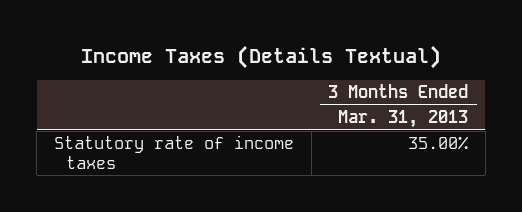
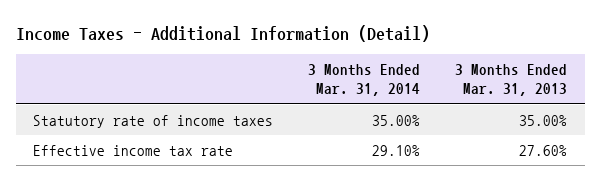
- Income Taxes (Details Textual)
+ Income Taxes - Additional Information (Detail)
- | 3 Months Ended Mar. 31, 2013
+ | 3 Months Ended Mar. 31, 2014 | 3 Months Ended Mar. 31, 2013
+ Effective income tax rate | 29.10% | 27.60%

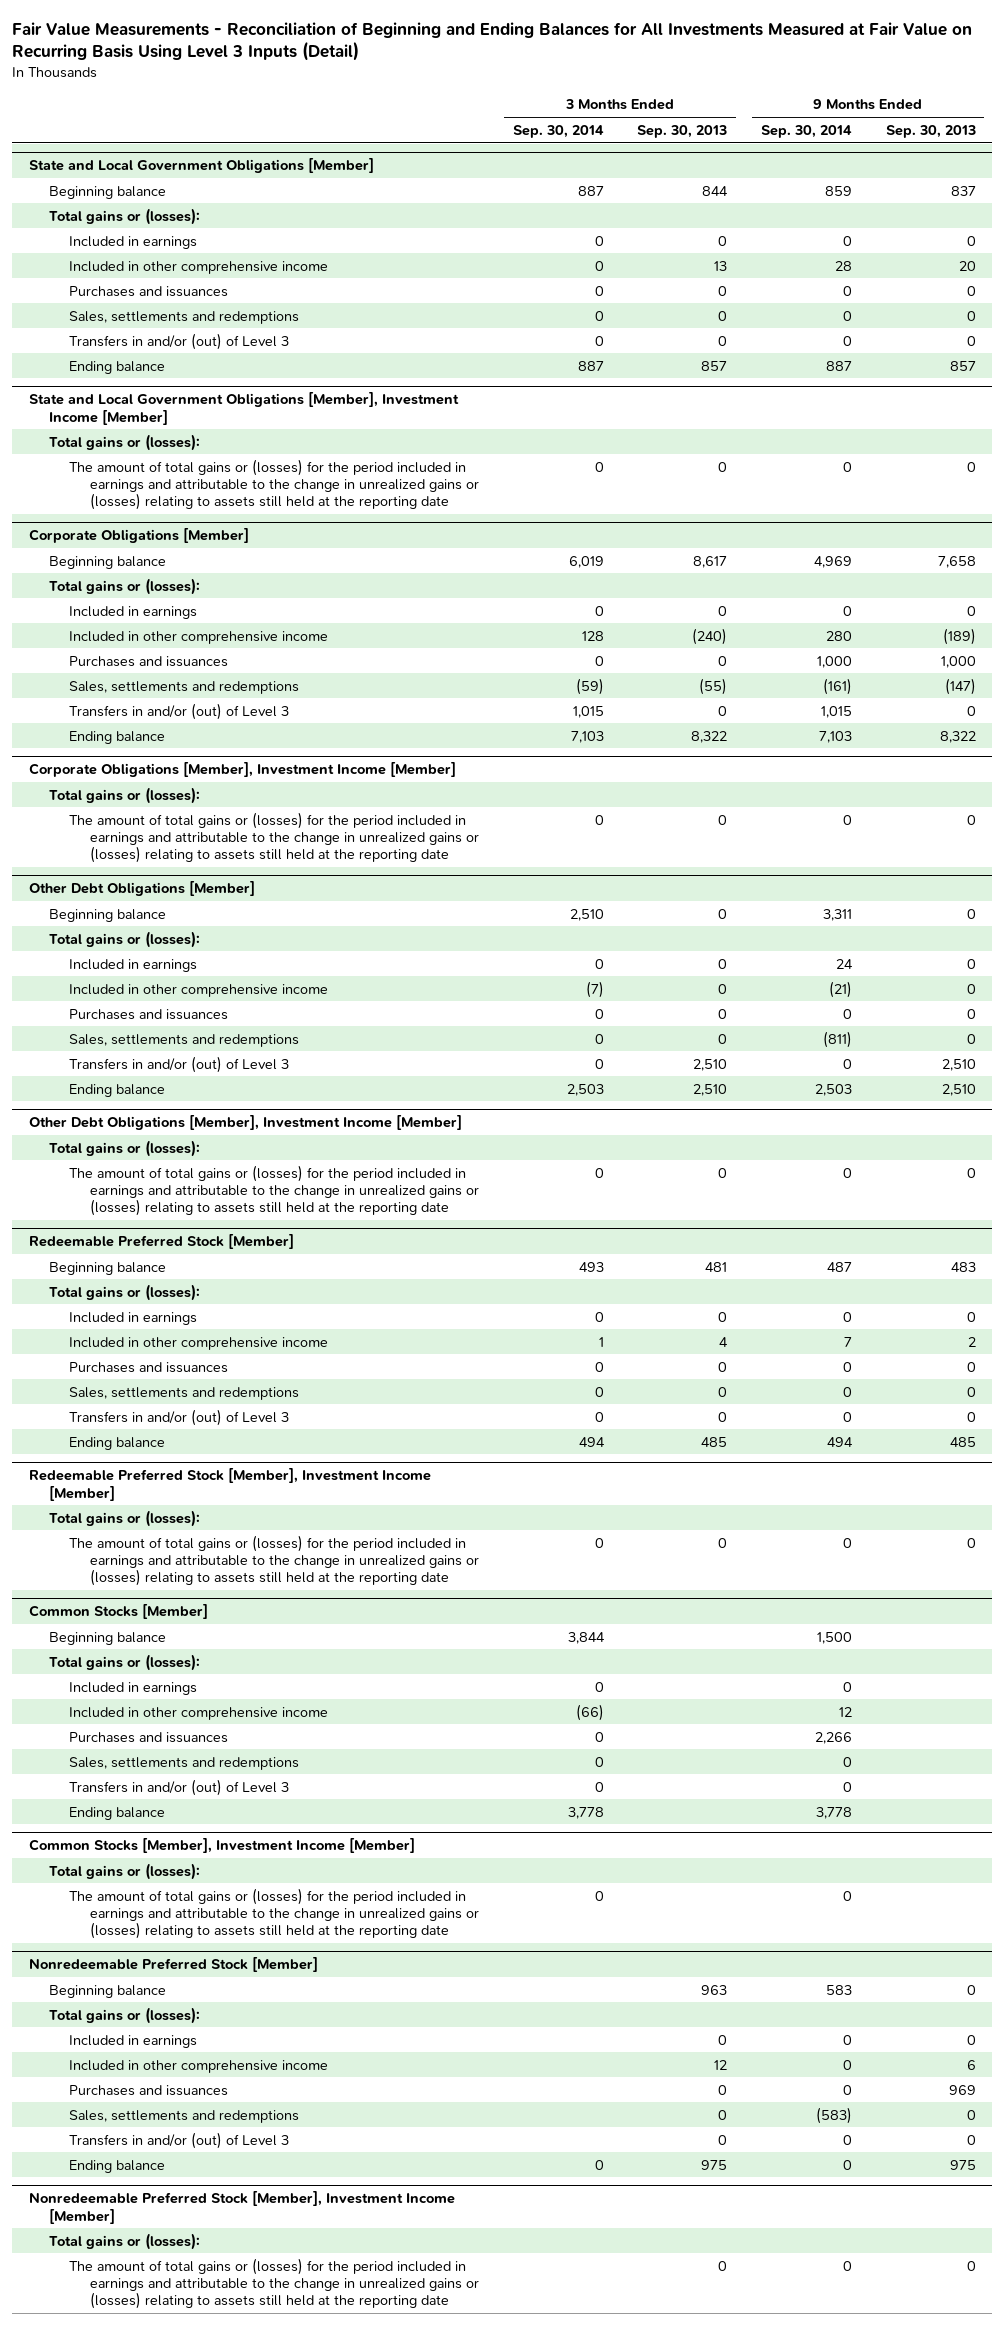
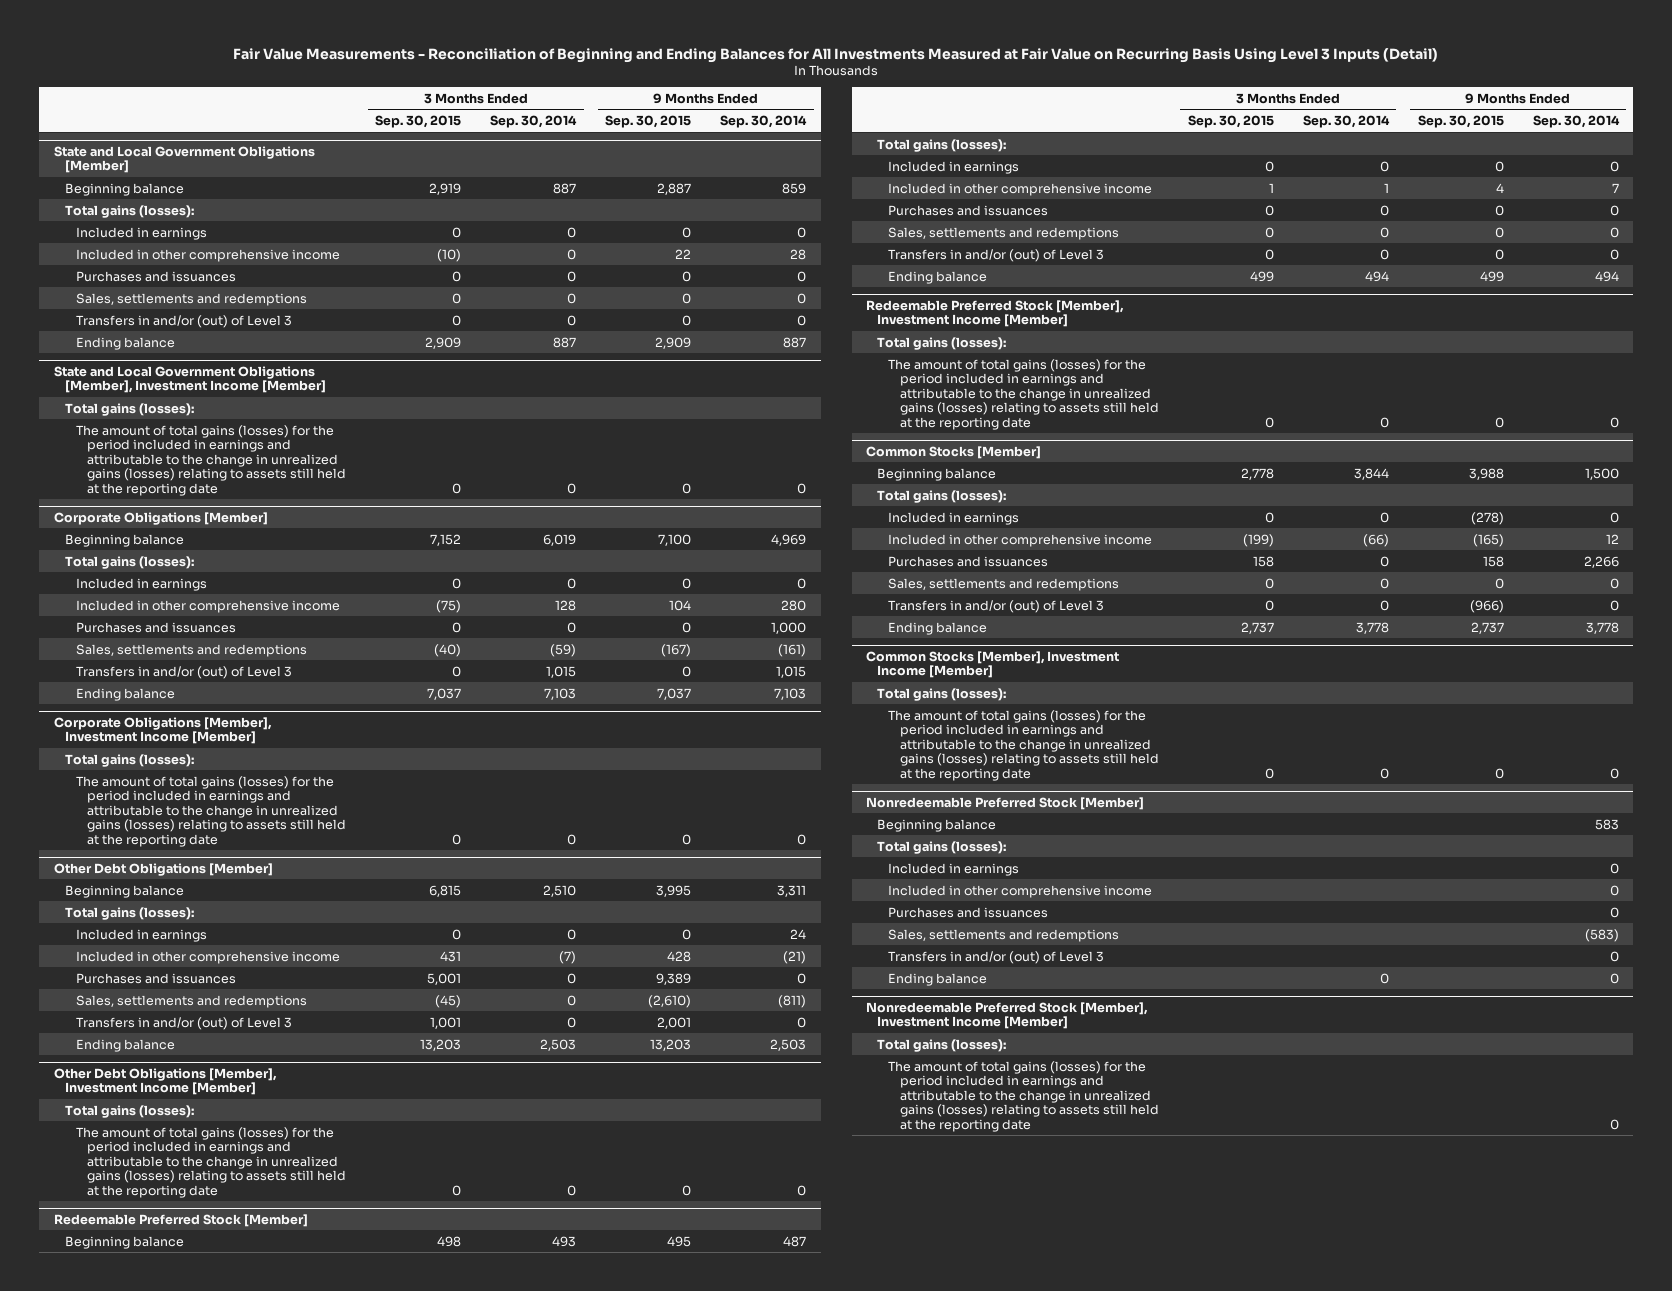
- | 3 Months Ended Sep. 30, 2014 | 3 Months Ended Sep. 30, 2013 | 9 Months Ended Sep. 30, 2014 | 9 Months Ended Sep. 30, 2013
+ | 3 Months Ended Sep. 30, 2015 | 3 Months Ended Sep. 30, 2014 | 9 Months Ended Sep. 30, 2015 | 9 Months Ended Sep. 30, 2014
@ State and Local Government Obligations [Member]
- Total gains or (losses):
+ Total gains (losses):
@ State and Local Government Obligations [Member], Investment Income [Member]
- Total gains or (losses):
- The amount of total gains or (losses) for the period included in earnings and attributable to the change in unrealized gains or (losses) relating to assets still held at the reporting date | 0 | 0 | 0 | 0
+ Total gains (losses):
+ The amount of total gains (losses) for the period included in earnings and attributable to the change in unrealized gains (losses) relating to assets still held at the reporting date | 0 | 0 | 0 | 0
@ Corporate Obligations [Member]
- Total gains or (losses):
+ Total gains (losses):
@ Corporate Obligations [Member], Investment Income [Member]
- Total gains or (losses):
- The amount of total gains or (losses) for the period included in earnings and attributable to the change in unrealized gains or (losses) relating to assets still held at the reporting date | 0 | 0 | 0 | 0
+ Total gains (losses):
+ The amount of total gains (losses) for the period included in earnings and attributable to the change in unrealized gains (losses) relating to assets still held at the reporting date | 0 | 0 | 0 | 0
@ Other Debt Obligations [Member]
- Total gains or (losses):
+ Total gains (losses):
@ Other Debt Obligations [Member], Investment Income [Member]
- Total gains or (losses):
- The amount of total gains or (losses) for the period included in earnings and attributable to the change in unrealized gains or (losses) relating to assets still held at the reporting date | 0 | 0 | 0 | 0
+ Total gains (losses):
+ The amount of total gains (losses) for the period included in earnings and attributable to the change in unrealized gains (losses) relating to assets still held at the reporting date | 0 | 0 | 0 | 0
@ Redeemable Preferred Stock [Member]
- Total gains or (losses):
+ Total gains (losses):
@ Redeemable Preferred Stock [Member], Investment Income [Member]
- Total gains or (losses):
- The amount of total gains or (losses) for the period included in earnings and attributable to the change in unrealized gains or (losses) relating to assets still held at the reporting date | 0 | 0 | 0 | 0
+ Total gains (losses):
+ The amount of total gains (losses) for the period included in earnings and attributable to the change in unrealized gains (losses) relating to assets still held at the reporting date | 0 | 0 | 0 | 0
@ Common Stocks [Member]
- Total gains or (losses):
+ Total gains (losses):
@ Common Stocks [Member], Investment Income [Member]
- Total gains or (losses):
- The amount of total gains or (losses) for the period included in earnings and attributable to the change in unrealized gains or (losses) relating to assets still held at the reporting date | 0 | | 0 |
+ Total gains (losses):
+ The amount of total gains (losses) for the period included in earnings and attributable to the change in unrealized gains (losses) relating to assets still held at the reporting date | 0 | 0 | 0 | 0
@ Nonredeemable Preferred Stock [Member]
- Total gains or (losses):
+ Total gains (losses):
@ Nonredeemable Preferred Stock [Member], Investment Income [Member]
- Total gains or (losses):
- The amount of total gains or (losses) for the period included in earnings and attributable to the change in unrealized gains or (losses) relating to assets still held at the reporting date | | 0 | 0 | 0
+ Total gains (losses):
+ The amount of total gains (losses) for the period included in earnings and attributable to the change in unrealized gains (losses) relating to assets still held at the reporting date | | | | 0

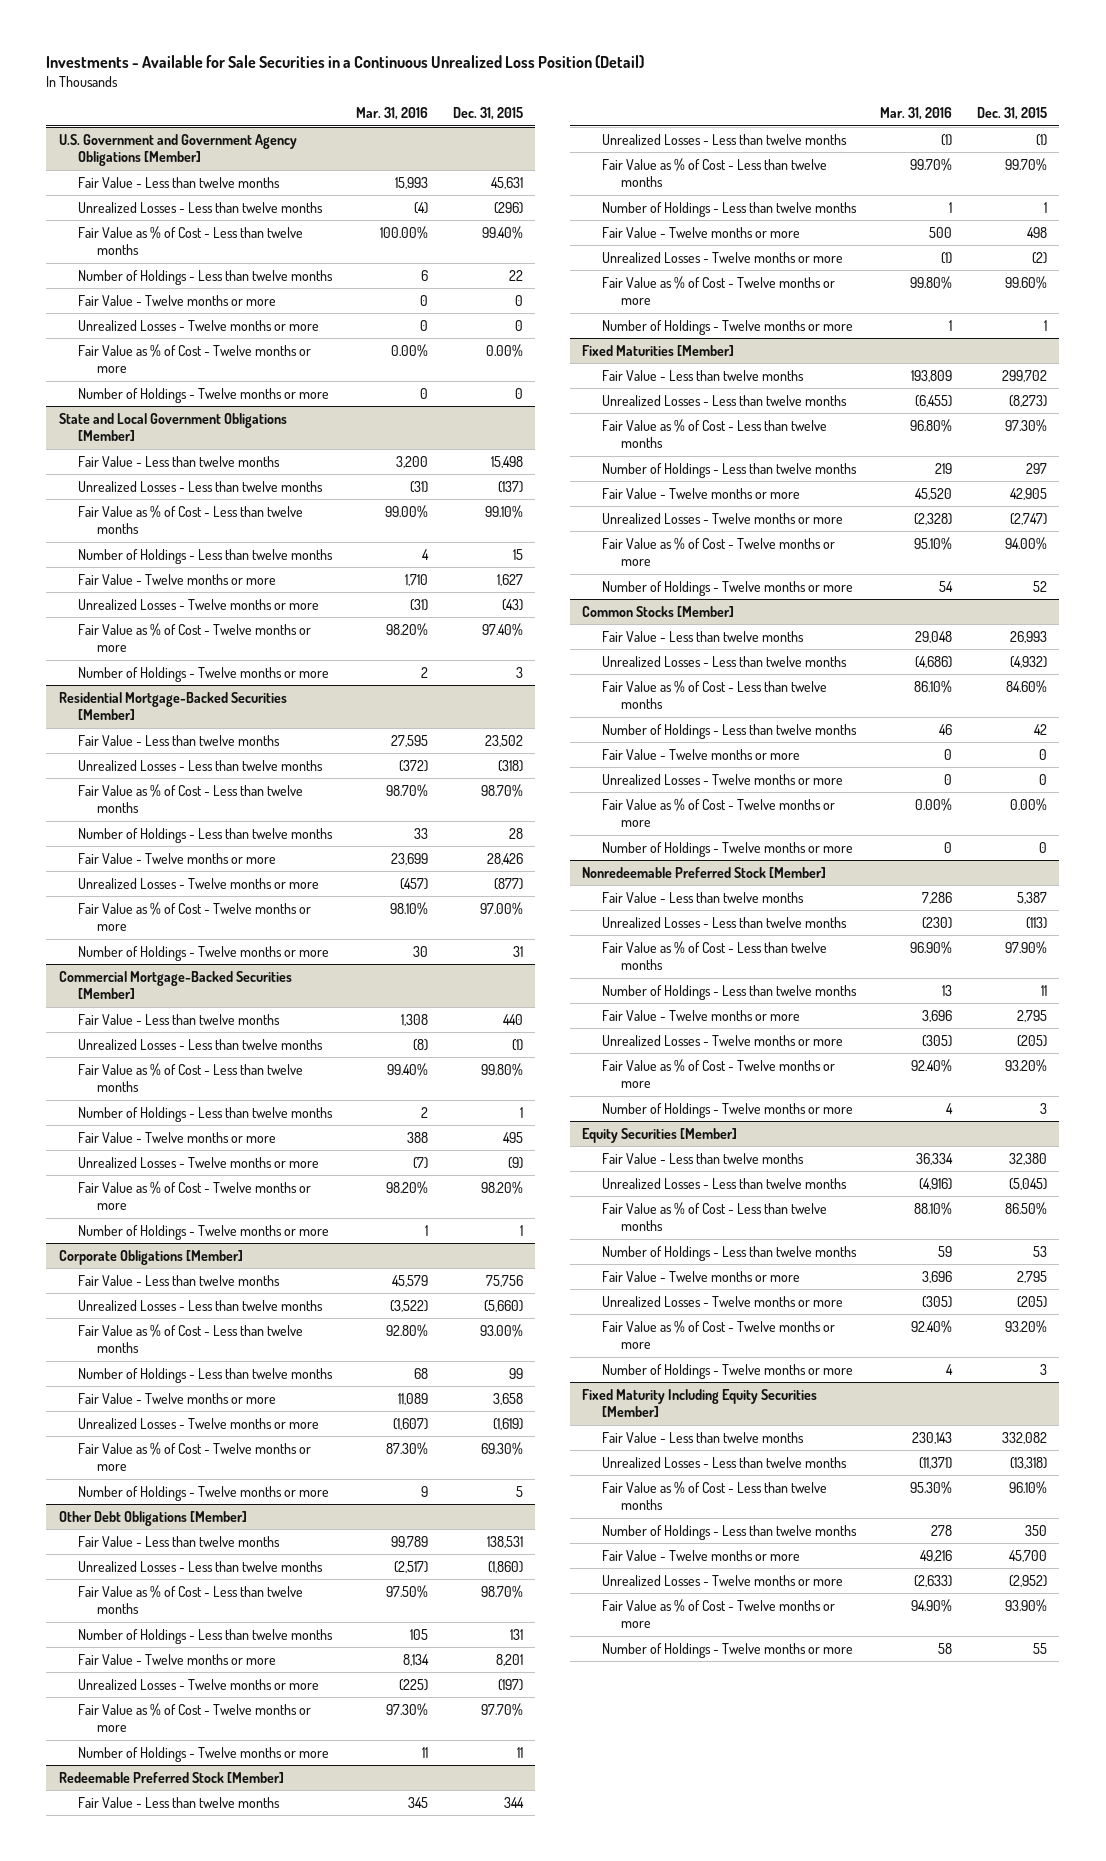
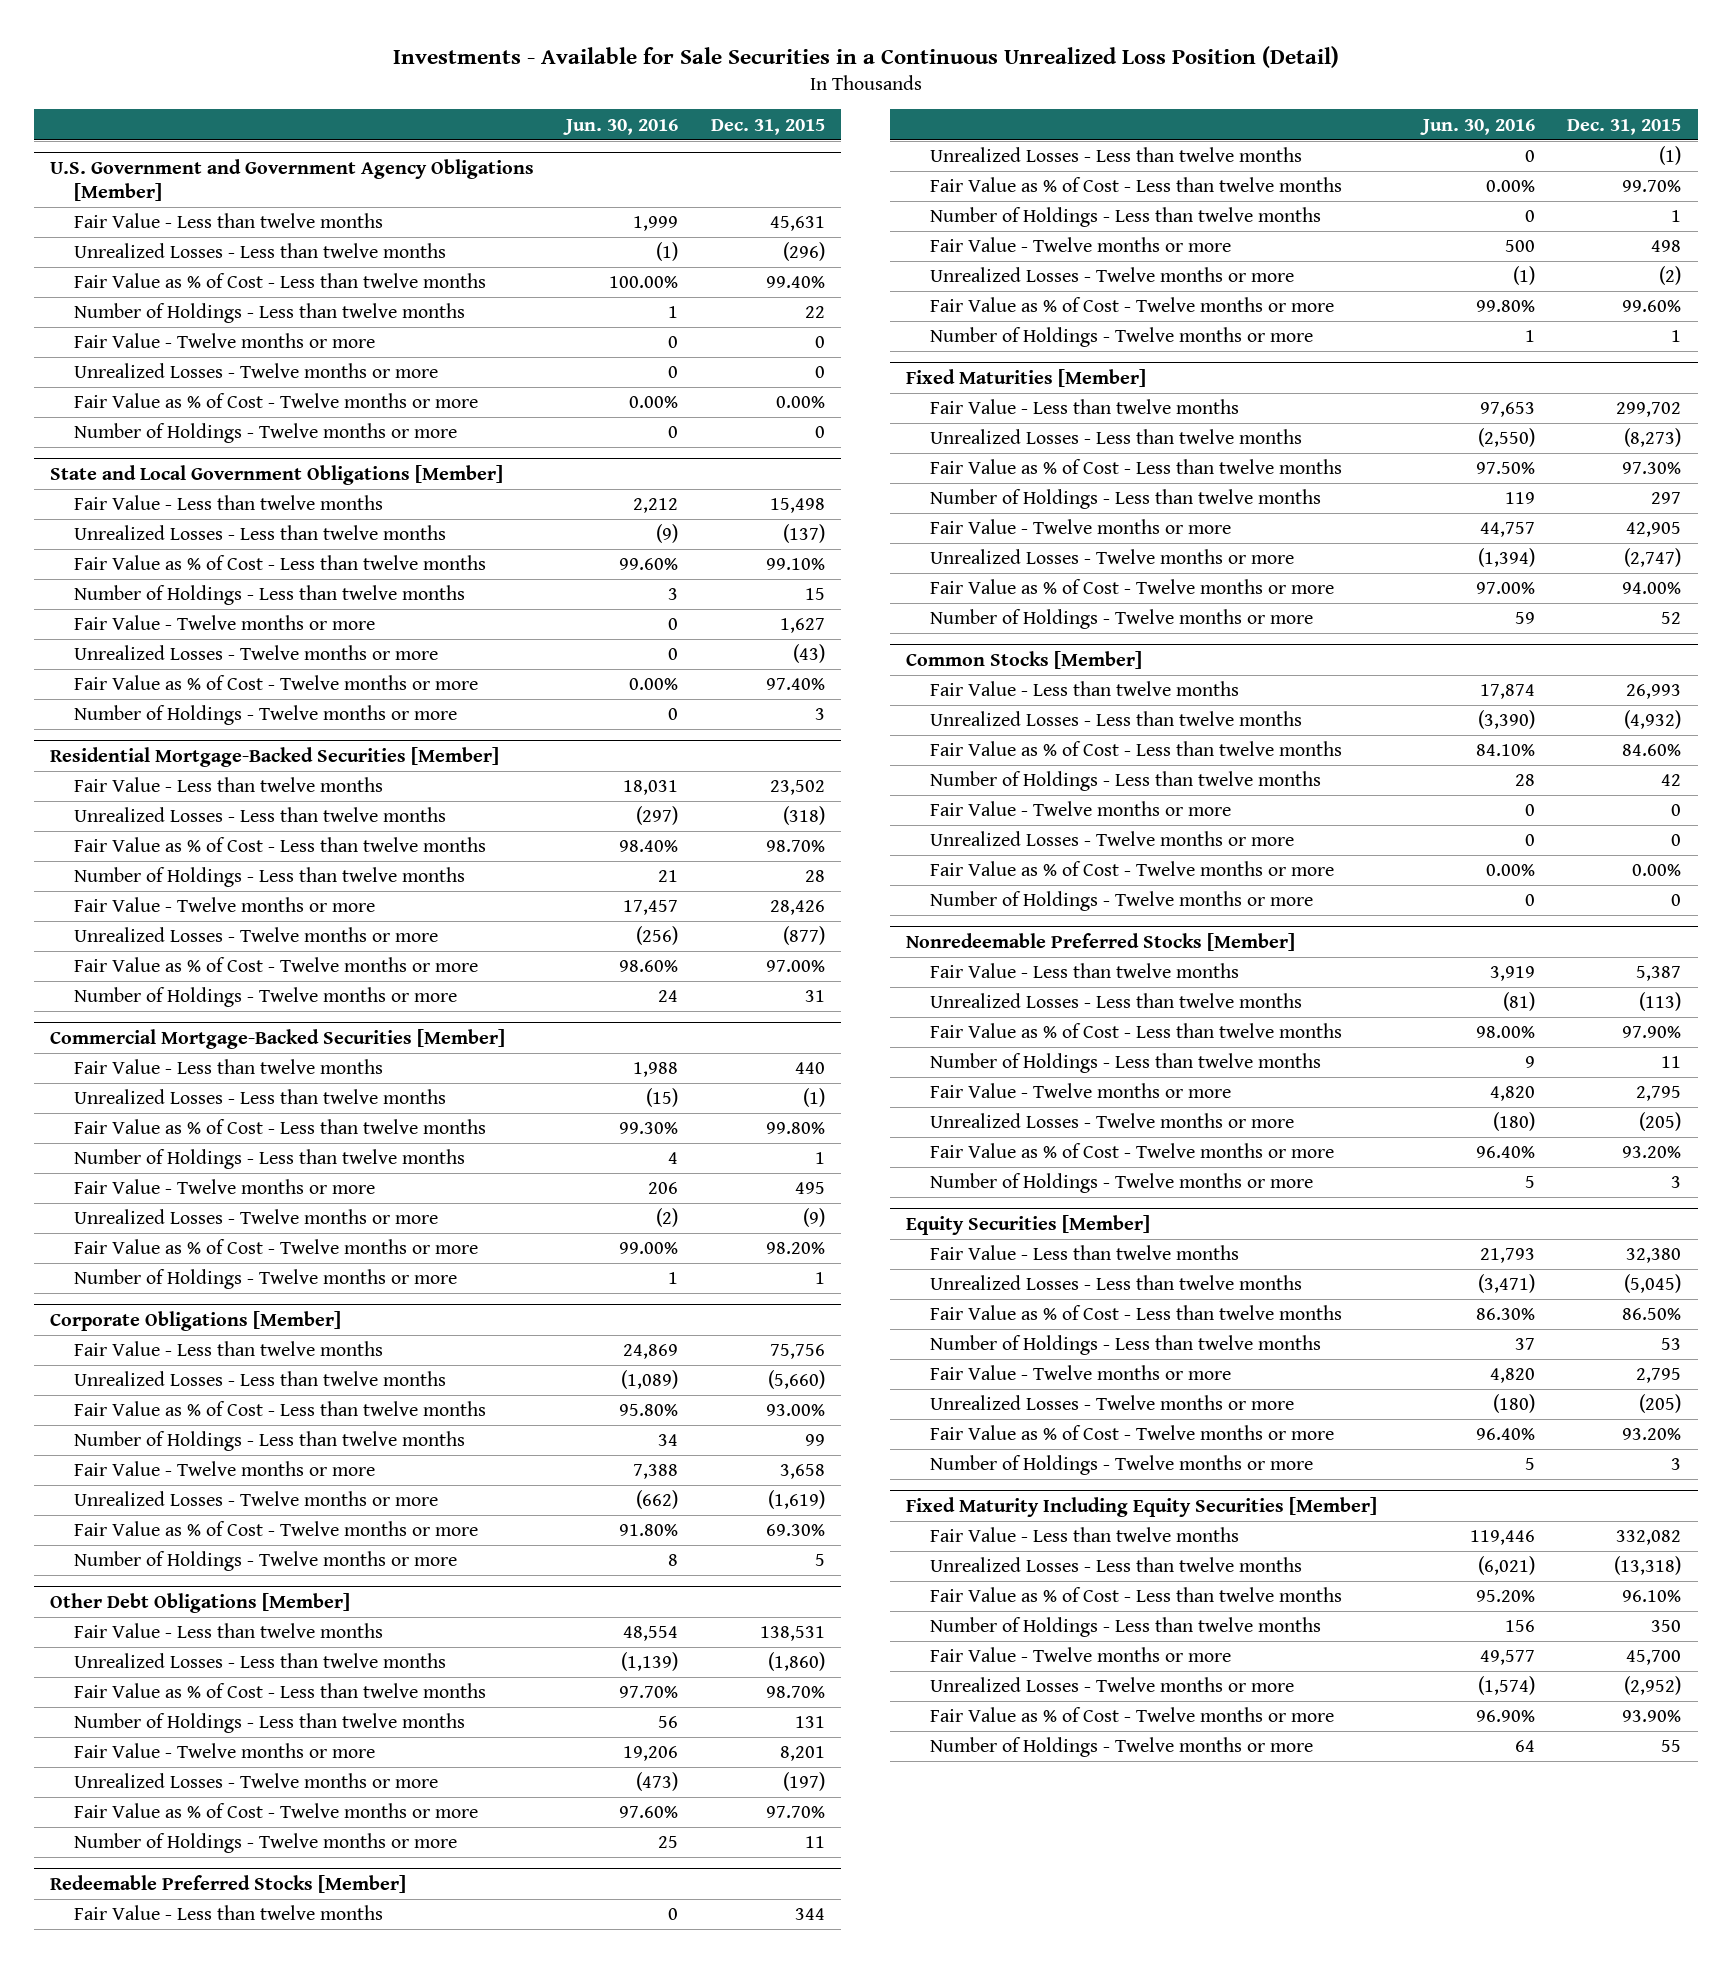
- | Mar. 31, 2016 | Dec. 31, 2015
+ | Jun. 30, 2016 | Dec. 31, 2015
- Redeemable Preferred Stock [Member]
+ Redeemable Preferred Stocks [Member]
- Nonredeemable Preferred Stock [Member]
+ Nonredeemable Preferred Stocks [Member]

